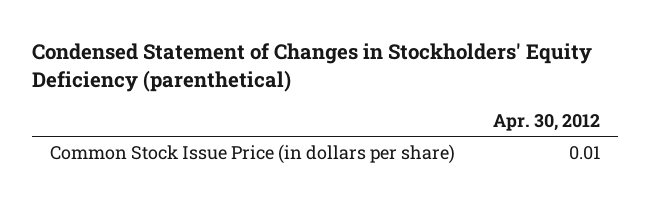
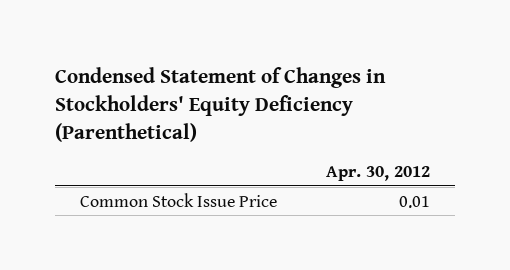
- Condensed Statement of Changes in Stockholders' Equity Deficiency (parenthetical)
+ Condensed Statement of Changes in Stockholders' Equity Deficiency (Parenthetical)
- Common Stock Issue Price (in dollars per share) | 0.01
+ Common Stock Issue Price | 0.01

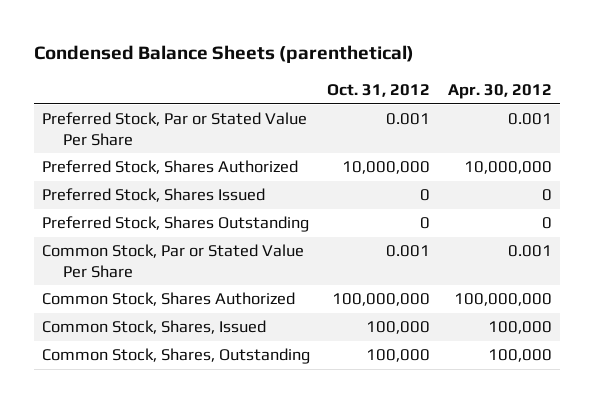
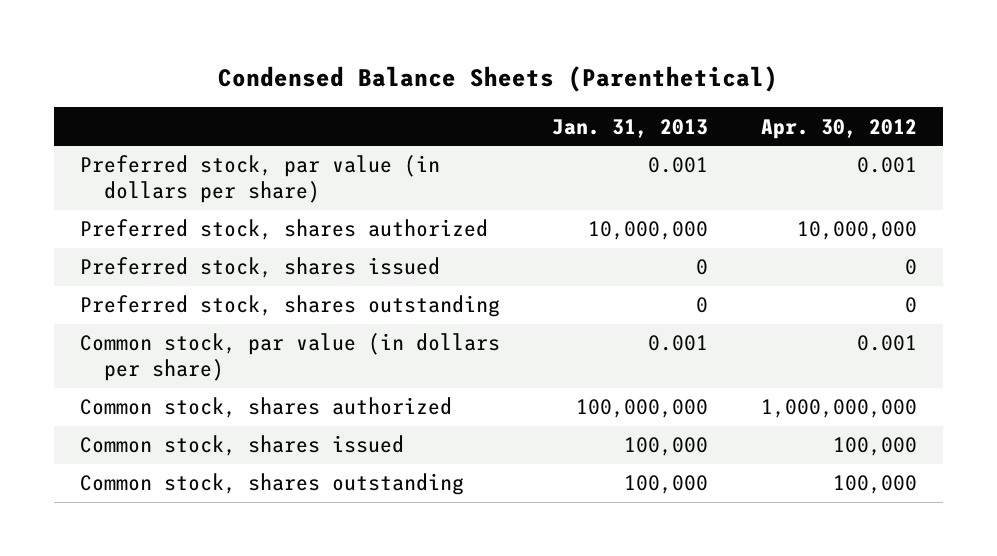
- Condensed Balance Sheets (parenthetical)
+ Condensed Balance Sheets (Parenthetical)
- | Oct. 31, 2012 | Apr. 30, 2012
+ | Jan. 31, 2013 | Apr. 30, 2012
- Preferred Stock, Par or Stated Value Per Share | 0.001 | 0.001
- Preferred Stock, Shares Authorized | 10,000,000 | 10,000,000
- Preferred Stock, Shares Issued | 0 | 0
- Preferred Stock, Shares Outstanding | 0 | 0
- Common Stock, Par or Stated Value Per Share | 0.001 | 0.001
- Common Stock, Shares Authorized | 100,000,000 | 100,000,000
- Common Stock, Shares, Issued | 100,000 | 100,000
- Common Stock, Shares, Outstanding | 100,000 | 100,000
+ Preferred stock, par value (in dollars per share) | 0.001 | 0.001
+ Preferred stock, shares authorized | 10,000,000 | 10,000,000
+ Preferred stock, shares issued | 0 | 0
+ Preferred stock, shares outstanding | 0 | 0
+ Common stock, par value (in dollars per share) | 0.001 | 0.001
+ Common stock, shares authorized | 100,000,000 | 1,000,000,000
+ Common stock, shares issued | 100,000 | 100,000
+ Common stock, shares outstanding | 100,000 | 100,000

